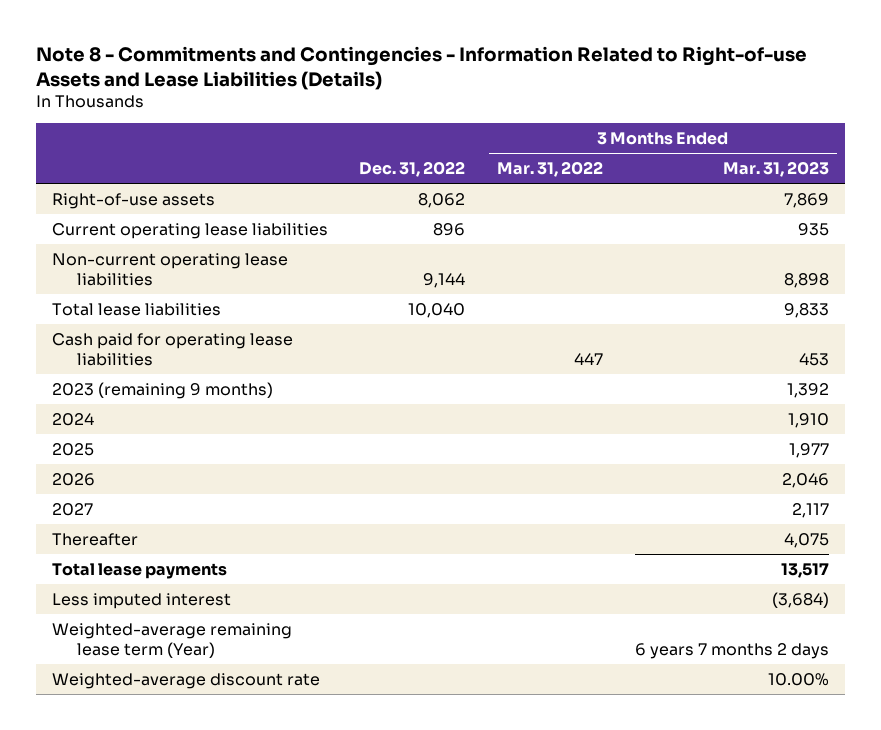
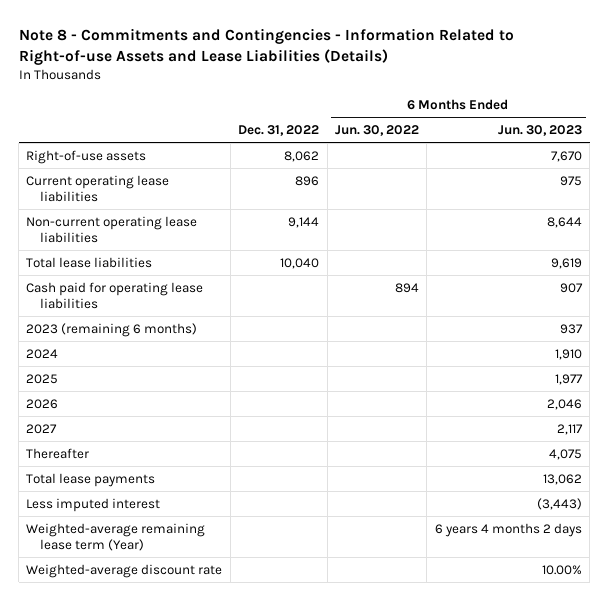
- | Dec. 31, 2022 | 3 Months Ended Mar. 31, 2022 | 3 Months Ended Mar. 31, 2023
+ | Dec. 31, 2022 | 6 Months Ended Jun. 30, 2022 | 6 Months Ended Jun. 30, 2023
- 2023 (remaining 9 months) | | | 1,392
+ 2023 (remaining 6 months) | | | 937

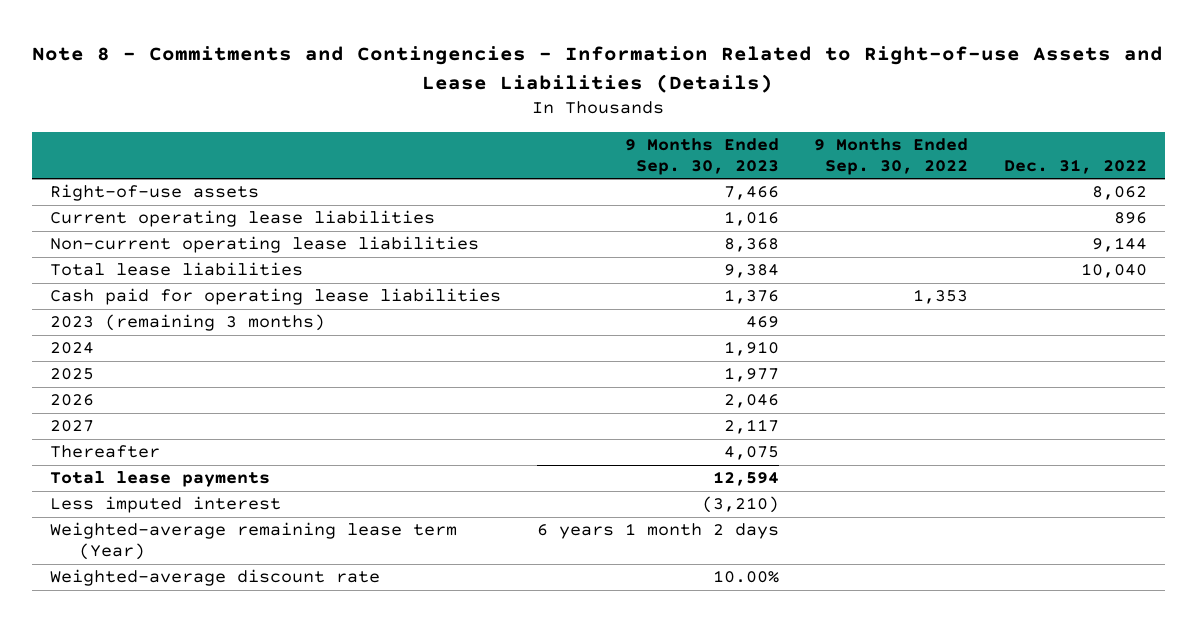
- | Dec. 31, 2022 | 6 Months Ended Jun. 30, 2022 | 6 Months Ended Jun. 30, 2023
+ | 9 Months Ended Sep. 30, 2023 | 9 Months Ended Sep. 30, 2022 | Dec. 31, 2022
- 2023 (remaining 6 months) | | | 937
+ 2023 (remaining 3 months) | 469 | |

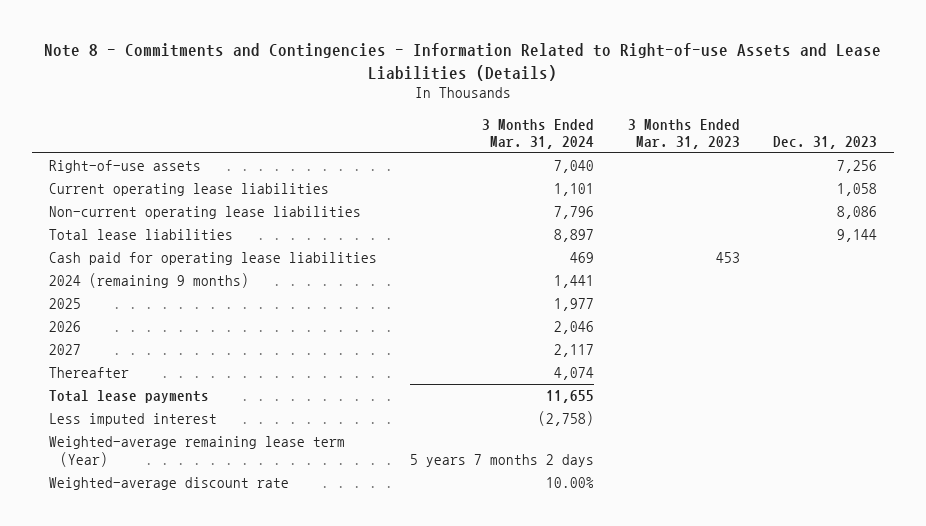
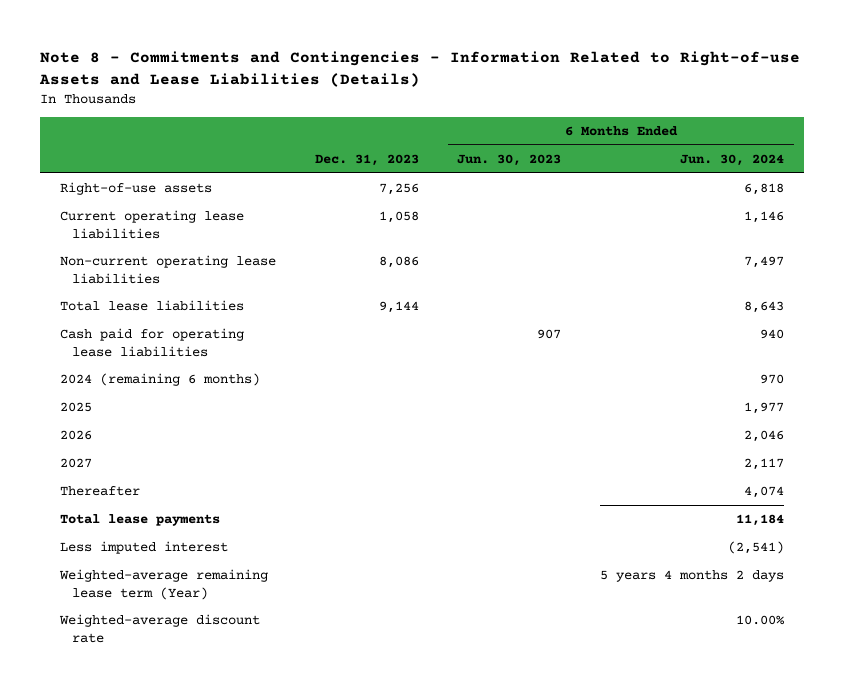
- | 3 Months Ended Mar. 31, 2024 | 3 Months Ended Mar. 31, 2023 | Dec. 31, 2023
+ | Dec. 31, 2023 | 6 Months Ended Jun. 30, 2023 | 6 Months Ended Jun. 30, 2024
- 2024 (remaining 9 months) | 1,441 | |
+ 2024 (remaining 6 months) | | | 970

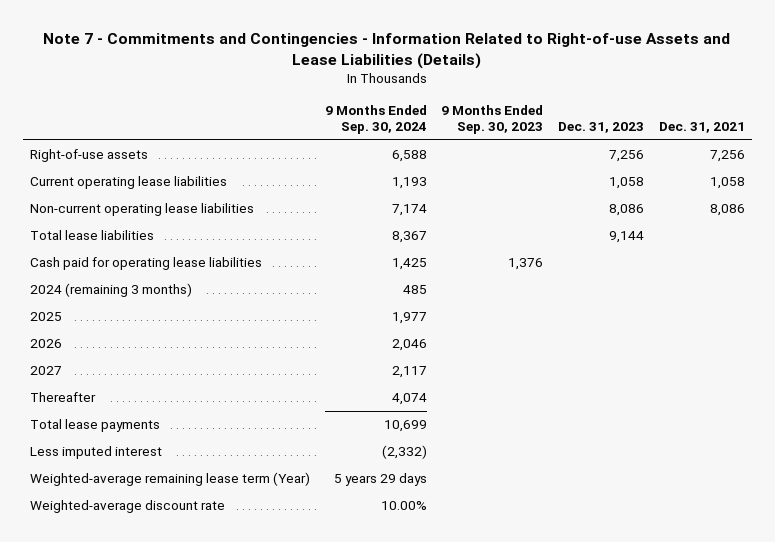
- Note 8 - Commitments and Contingencies - Information Related to Right-of-use Assets and Lease Liabilities (Details)
+ Note 7 - Commitments and Contingencies - Information Related to Right-of-use Assets and Lease Liabilities (Details)
- | Dec. 31, 2023 | 6 Months Ended Jun. 30, 2023 | 6 Months Ended Jun. 30, 2024
+ | 9 Months Ended Sep. 30, 2024 | 9 Months Ended Sep. 30, 2023 | Dec. 31, 2023 | Dec. 31, 2021
- 2024 (remaining 6 months) | | | 970
+ 2024 (remaining 3 months) | 485 | | |

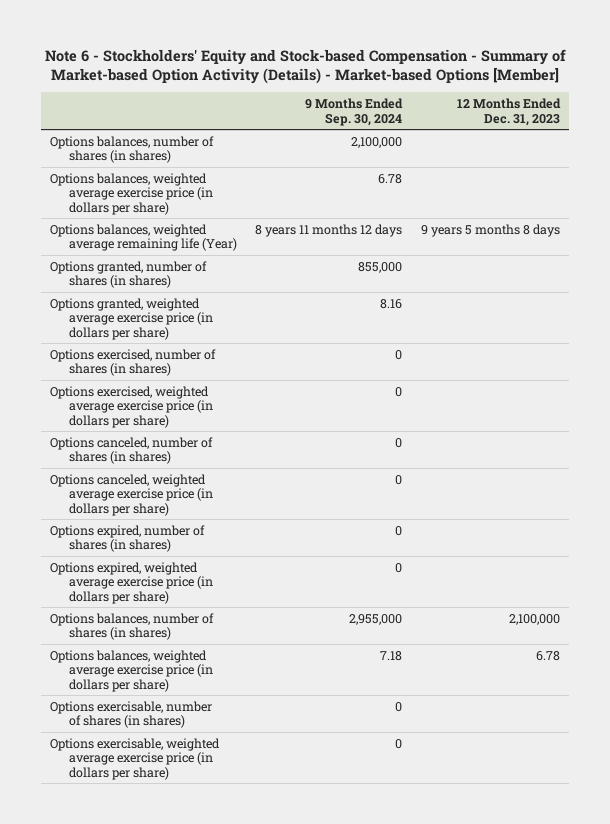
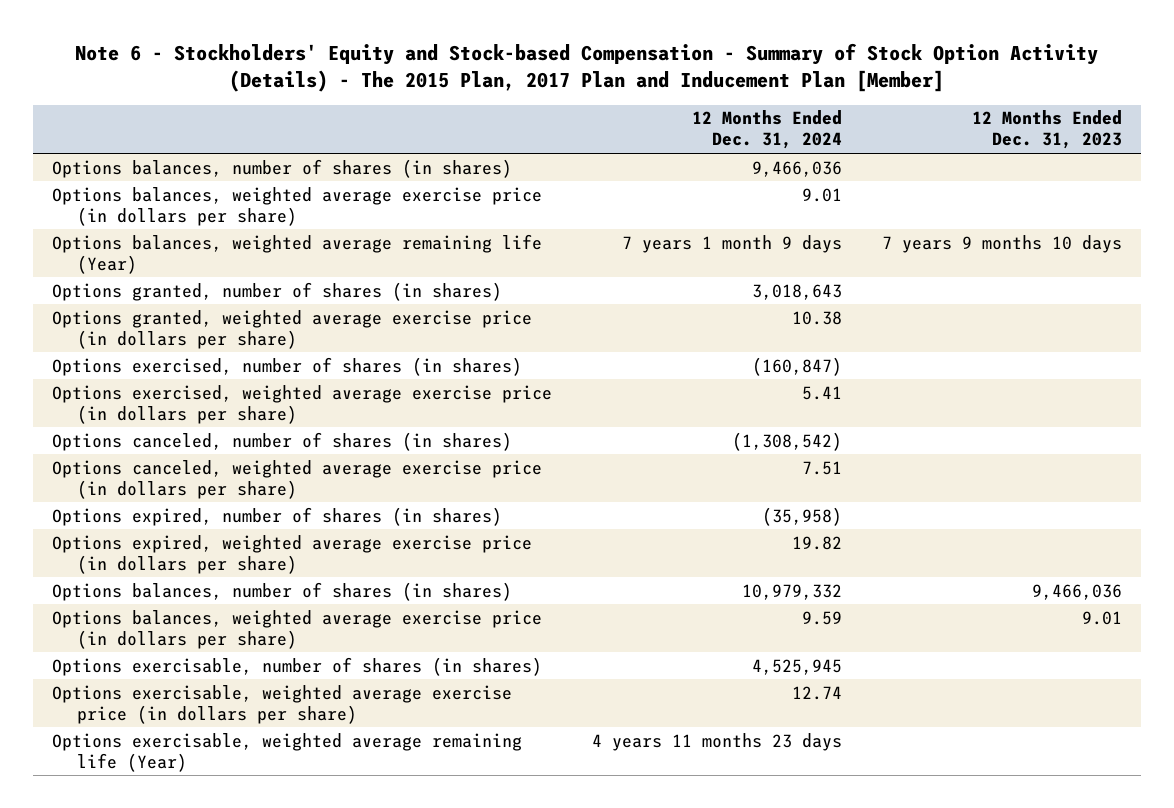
- Note 6 - Stockholders' Equity and Stock-based Compensation - Summary of Market-based Option Activity (Details) - Market-based Options [Member]
+ Note 6 - Stockholders' Equity and Stock-based Compensation - Summary of Stock Option Activity (Details) - The 2015 Plan, 2017 Plan and Inducement Plan [Member]
- | 9 Months Ended Sep. 30, 2024 | 12 Months Ended Dec. 31, 2023
+ | 12 Months Ended Dec. 31, 2024 | 12 Months Ended Dec. 31, 2023
- Options balances, weighted average remaining life (Year) | 8 years 11 months 12 days | 9 years 5 months 8 days
+ Options balances, weighted average remaining life (Year) | 7 years 1 month 9 days | 7 years 9 months 10 days
- Options balances, number of shares (in shares) | 2,955,000 | 2,100,000
- Options balances, weighted average exercise price (in dollars per share) | 7.18 | 6.78
+ Options balances, number of shares (in shares) | 10,979,332 | 9,466,036
+ Options balances, weighted average exercise price (in dollars per share) | 9.59 | 9.01
+ Options exercisable, weighted average remaining life (Year) | 4 years 11 months 23 days |

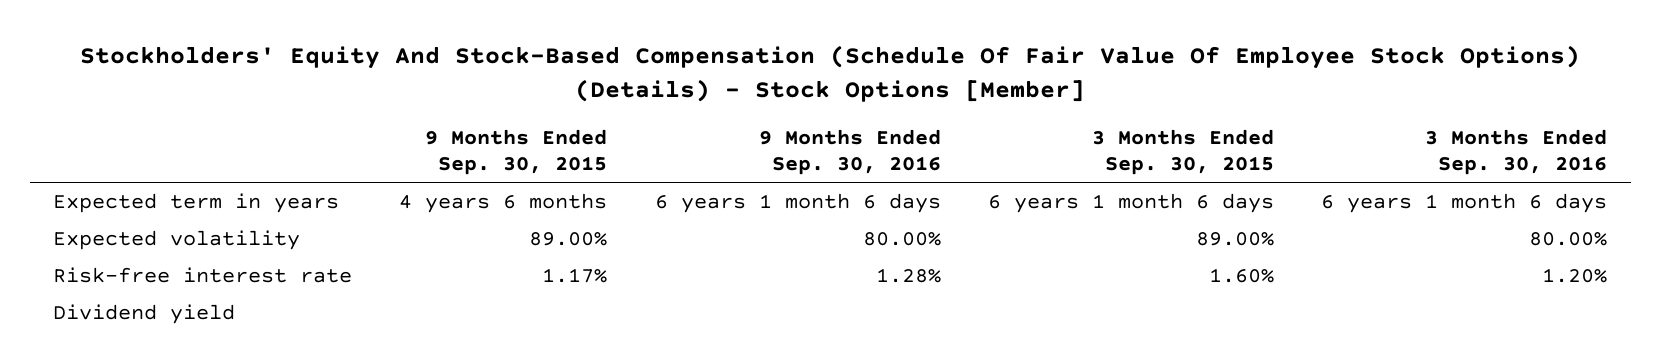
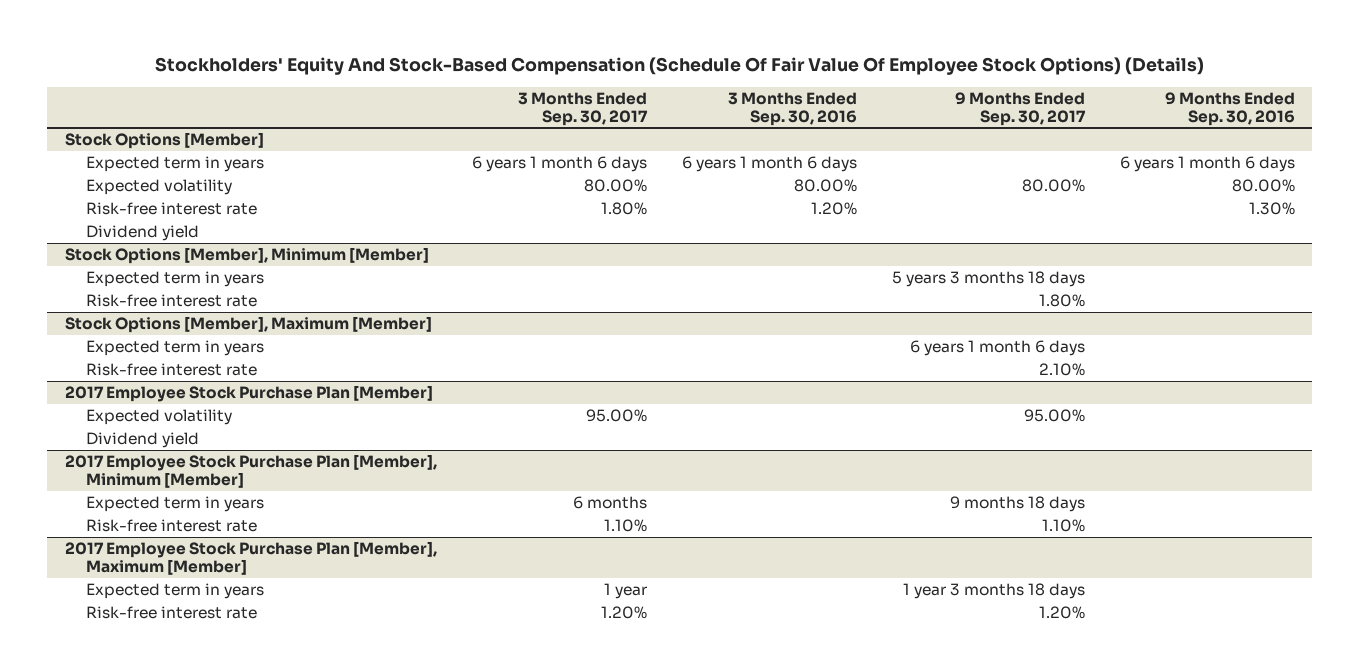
- Stockholders' Equity And Stock-Based Compensation (Schedule Of Fair Value Of Employee Stock Options) (Details) - Stock Options [Member]
+ Stockholders' Equity And Stock-Based Compensation (Schedule Of Fair Value Of Employee Stock Options) (Details)
- | 9 Months Ended Sep. 30, 2015 | 9 Months Ended Sep. 30, 2016 | 3 Months Ended Sep. 30, 2015 | 3 Months Ended Sep. 30, 2016
+ | 3 Months Ended Sep. 30, 2017 | 3 Months Ended Sep. 30, 2016 | 9 Months Ended Sep. 30, 2017 | 9 Months Ended Sep. 30, 2016
+ Stock Options [Member]
- Risk-free interest rate | 1.17% | 1.28% | 1.60% | 1.20%
+ Risk-free interest rate | 1.80% | 1.20% | | 1.30%
+ Stock Options [Member], Minimum [Member]
+ Expected term in years | | | 5 years 3 months 18 days |
+ Risk-free interest rate | | | 1.80% |
+ Stock Options [Member], Maximum [Member]
+ Expected term in years | | | 6 years 1 month 6 days |
+ Risk-free interest rate | | | 2.10% |
+ 2017 Employee Stock Purchase Plan [Member]
+ Expected volatility | 95.00% | | 95.00% |
+ Dividend yield
+ 2017 Employee Stock Purchase Plan [Member], Minimum [Member]
+ Expected term in years | 6 months | | 9 months 18 days |
+ Risk-free interest rate | 1.10% | | 1.10% |
+ 2017 Employee Stock Purchase Plan [Member], Maximum [Member]
+ Expected term in years | 1 year | | 1 year 3 months 18 days |
+ Risk-free interest rate | 1.20% | | 1.20% |

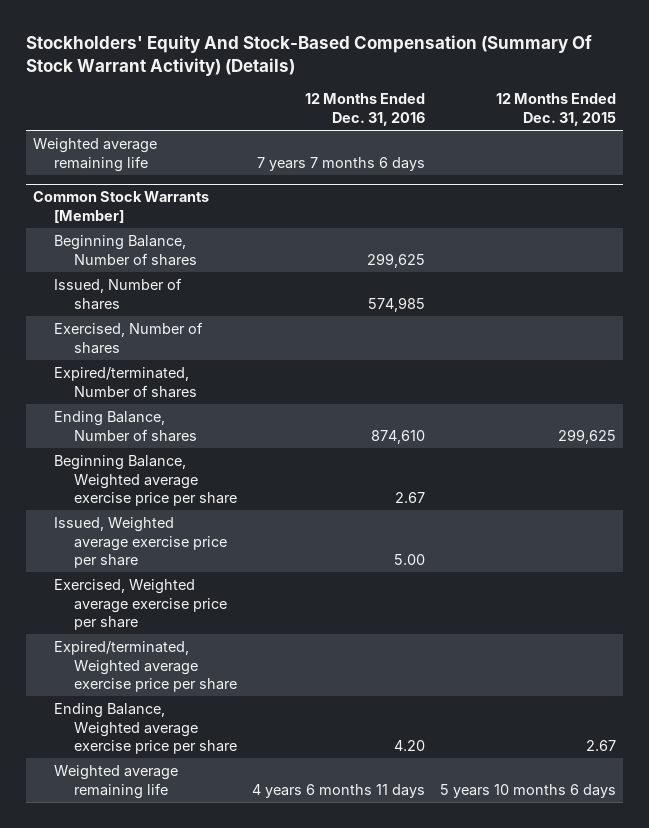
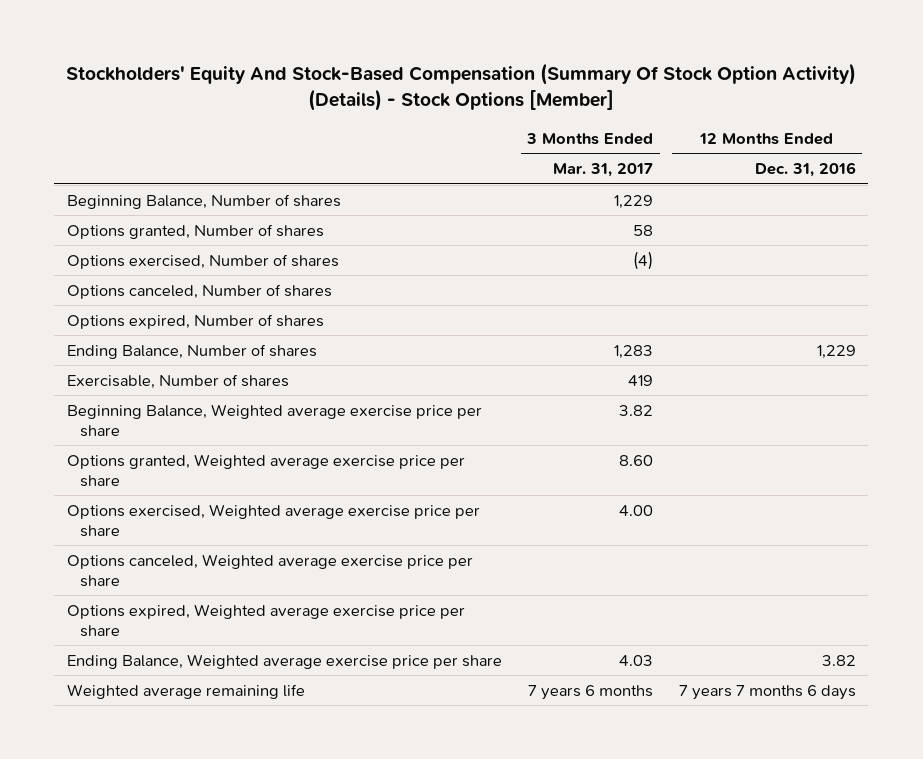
- Stockholders' Equity And Stock-Based Compensation (Summary Of Stock Warrant Activity) (Details)
+ Stockholders' Equity And Stock-Based Compensation (Summary Of Stock Option Activity) (Details) - Stock Options [Member]
- | 12 Months Ended Dec. 31, 2016 | 12 Months Ended Dec. 31, 2015
+ | 3 Months Ended Mar. 31, 2017 | 12 Months Ended Dec. 31, 2016
+ Beginning Balance, Number of shares | 1,229 |
+ Options granted, Number of shares | 58 |
+ Options exercised, Number of shares | (4) |
+ Options canceled, Number of shares
+ Options expired, Number of shares
+ Ending Balance, Number of shares | 1,283 | 1,229
+ Exercisable, Number of shares | 419 |
+ Beginning Balance, Weighted average exercise price per share | 3.82 |
+ Options granted, Weighted average exercise price per share | 8.60 |
+ Options exercised, Weighted average exercise price per share | 4.00 |
+ Options canceled, Weighted average exercise price per share
+ Options expired, Weighted average exercise price per share
+ Ending Balance, Weighted average exercise price per share | 4.03 | 3.82
- Common Stock Warrants [Member]
- Beginning Balance, Number of shares | 299,625 |
- Issued, Number of shares | 574,985 |
- Exercised, Number of shares
- Expired/terminated, Number of shares
- Ending Balance, Number of shares | 874,610 | 299,625
- Beginning Balance, Weighted average exercise price per share | 2.67 |
- Issued, Weighted average exercise price per share | 5.00 |
- Exercised, Weighted average exercise price per share
- Expired/terminated, Weighted average exercise price per share
- Ending Balance, Weighted average exercise price per share | 4.20 | 2.67
- Weighted average remaining life | 4 years 6 months 11 days | 5 years 10 months 6 days

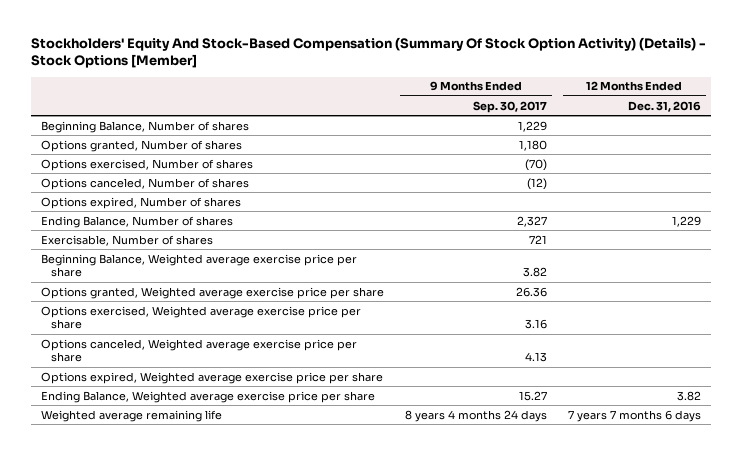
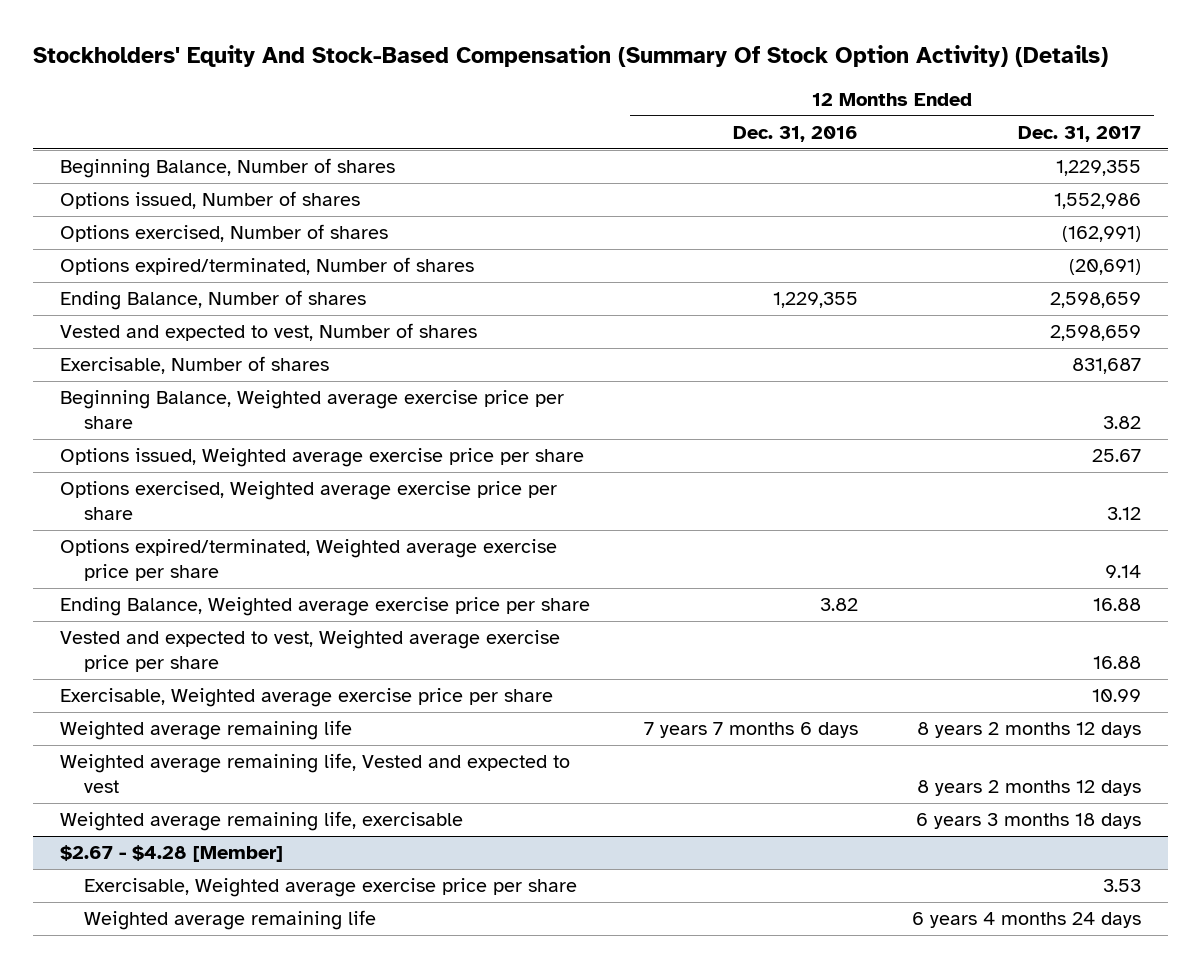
- Stockholders' Equity And Stock-Based Compensation (Summary Of Stock Option Activity) (Details) - Stock Options [Member]
+ Stockholders' Equity And Stock-Based Compensation (Summary Of Stock Option Activity) (Details)
- | 9 Months Ended Sep. 30, 2017 | 12 Months Ended Dec. 31, 2016
+ | 12 Months Ended Dec. 31, 2016 | 12 Months Ended Dec. 31, 2017
- Options granted, Number of shares | 1,180 |
+ Options issued, Number of shares | | 1,552,986
- Options canceled, Number of shares | (12) |
- Options expired, Number of shares
- Ending Balance, Number of shares | 2,327 | 1,229
+ Options expired/terminated, Number of shares | | (20,691)
+ Ending Balance, Number of shares | 1,229,355 | 2,598,659
+ Vested and expected to vest, Number of shares | | 2,598,659
- Options granted, Weighted average exercise price per share | 26.36 |
+ Options issued, Weighted average exercise price per share | | 25.67
- Options canceled, Weighted average exercise price per share | 4.13 |
- Options expired, Weighted average exercise price per share
+ Options expired/terminated, Weighted average exercise price per share | | 9.14
+ Vested and expected to vest, Weighted average exercise price per share | | 16.88
+ Exercisable, Weighted average exercise price per share | | 10.99
+ Weighted average remaining life, Vested and expected to vest | | 8 years 2 months 12 days
+ Weighted average remaining life, exercisable | | 6 years 3 months 18 days
+ $2.67 - $4.28 [Member]
+ Exercisable, Weighted average exercise price per share | | 3.53
+ Weighted average remaining life | | 6 years 4 months 24 days

